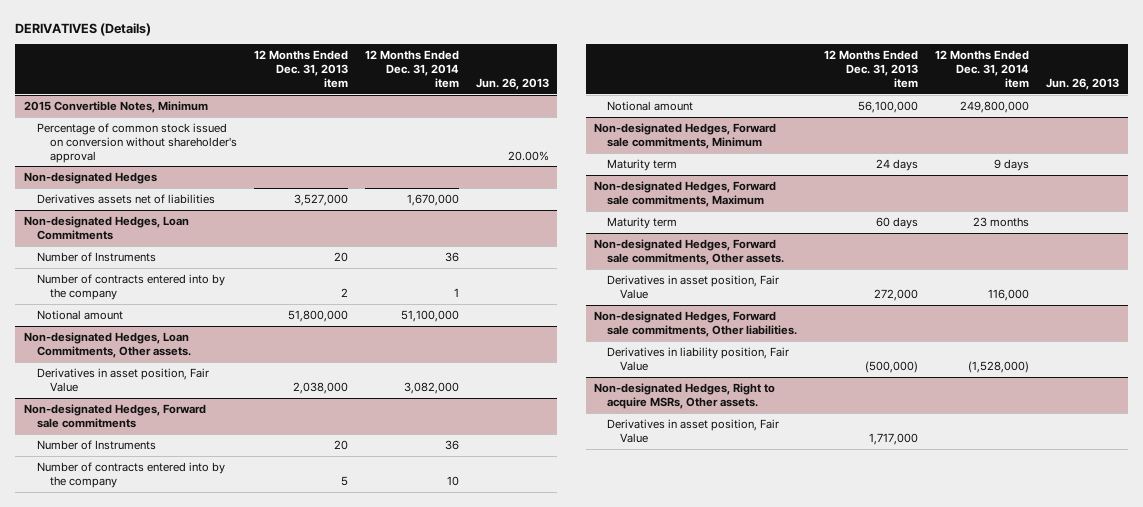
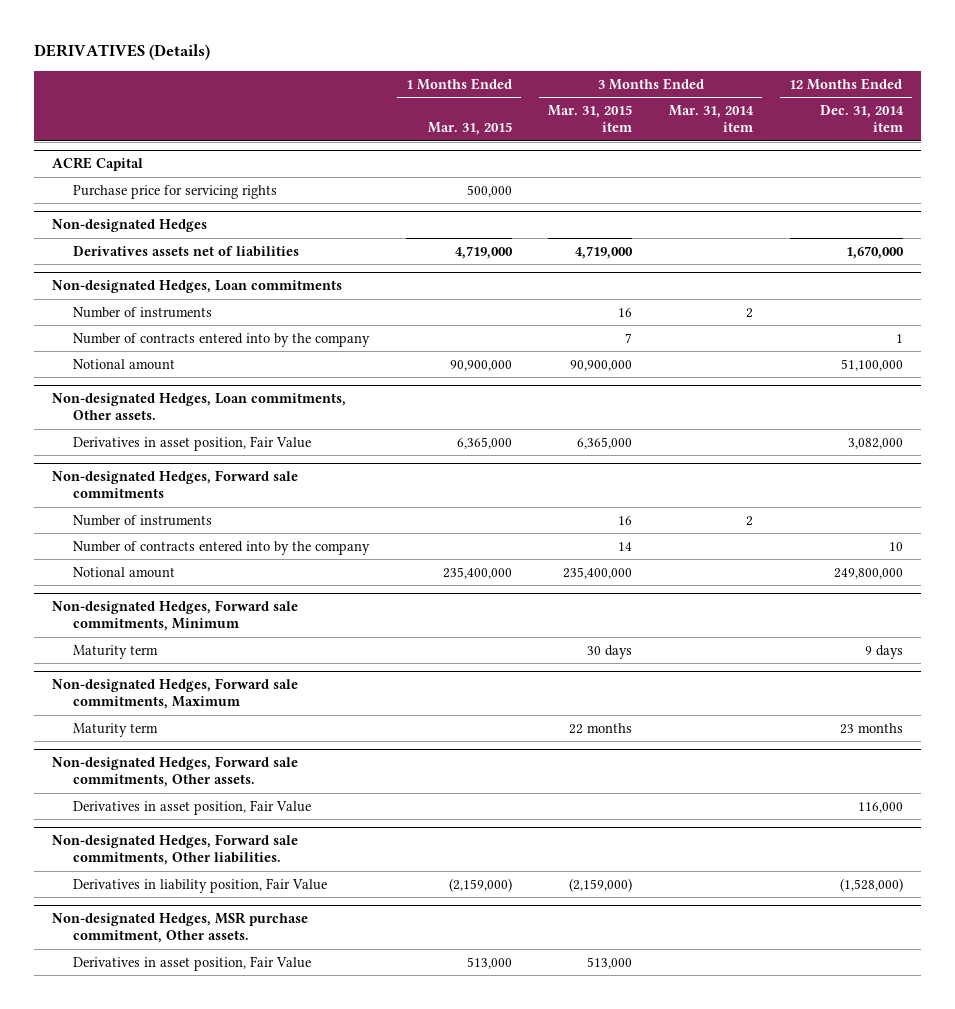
- | 12 Months Ended Dec. 31, 2013 item | 12 Months Ended Dec. 31, 2014 item | Jun. 26, 2013
+ | 1 Months Ended Mar. 31, 2015 | 3 Months Ended Mar. 31, 2015 item | 3 Months Ended Mar. 31, 2014 item | 12 Months Ended Dec. 31, 2014 item
- 2015 Convertible Notes, Minimum
- Percentage of common stock issued on conversion without shareholder's approval | | | 20.00%
+ ACRE Capital
+ Purchase price for servicing rights | 500,000 | | |
- Non-designated Hedges, Loan Commitments
- Number of Instruments | 20 | 36 |
+ Non-designated Hedges, Loan commitments
+ Number of instruments | | 16 | 2 |
- Non-designated Hedges, Loan Commitments, Other assets.
+ Non-designated Hedges, Loan commitments, Other assets.
@ Non-designated Hedges, Forward sale commitments
- Number of Instruments | 20 | 36 |
+ Number of instruments | | 16 | 2 |
- Non-designated Hedges, Right to acquire MSRs, Other assets.
+ Non-designated Hedges, MSR purchase commitment, Other assets.

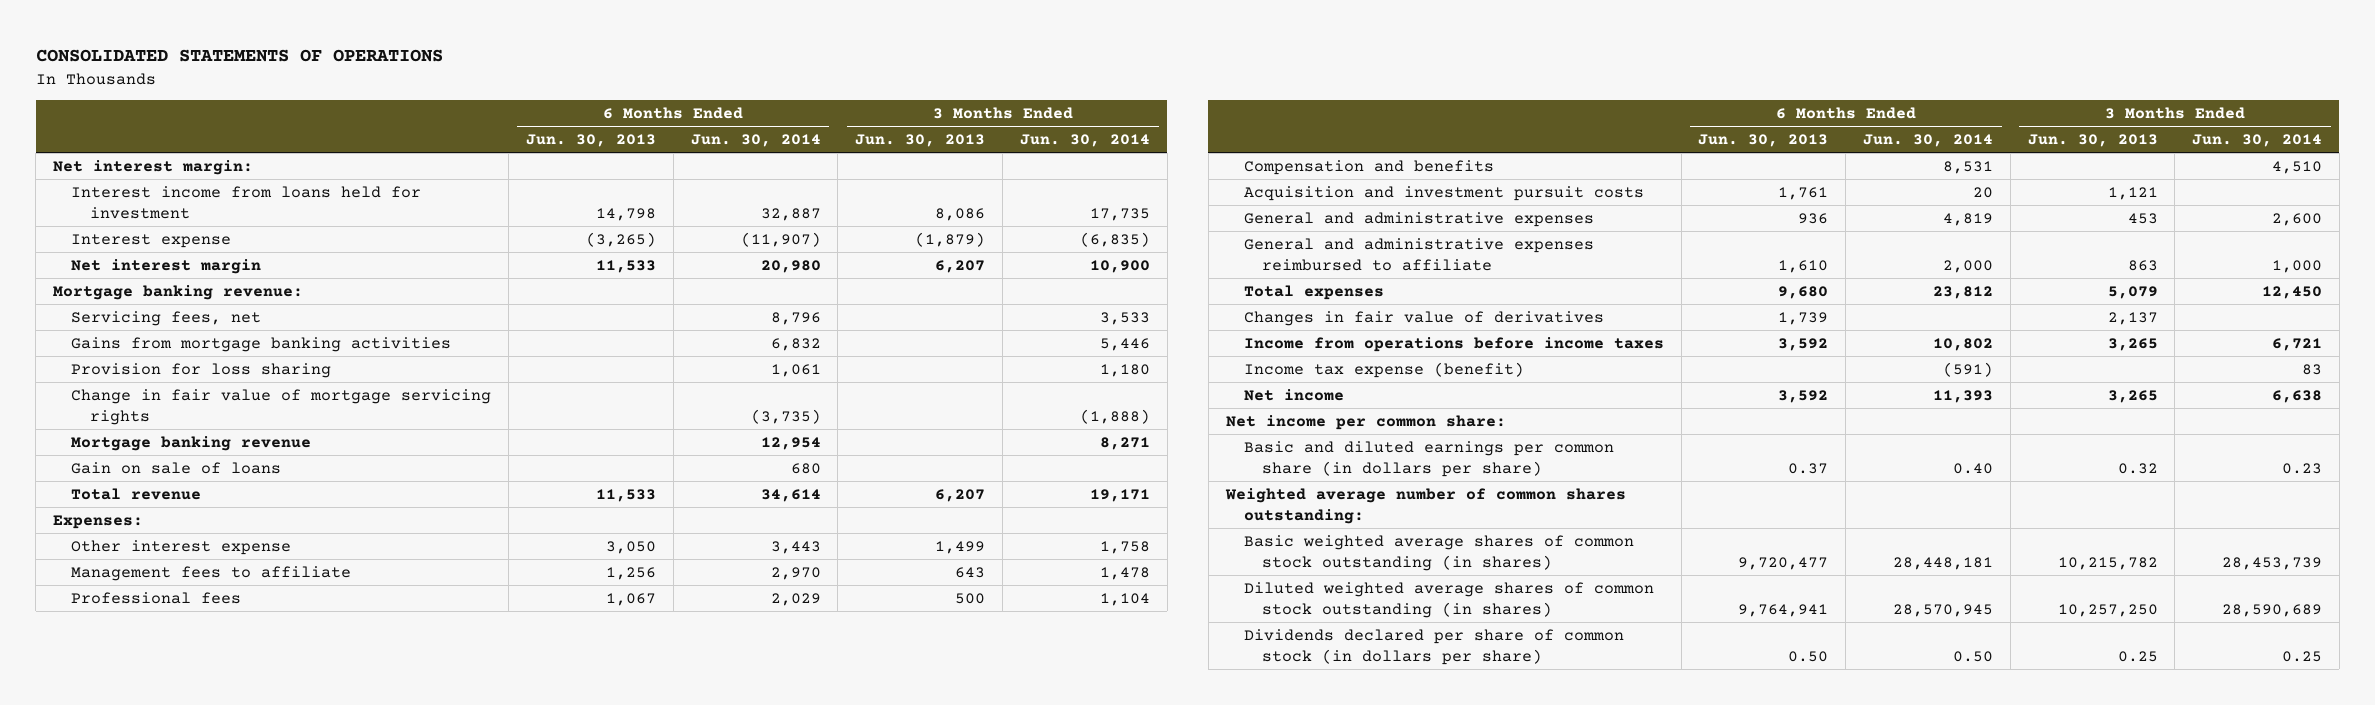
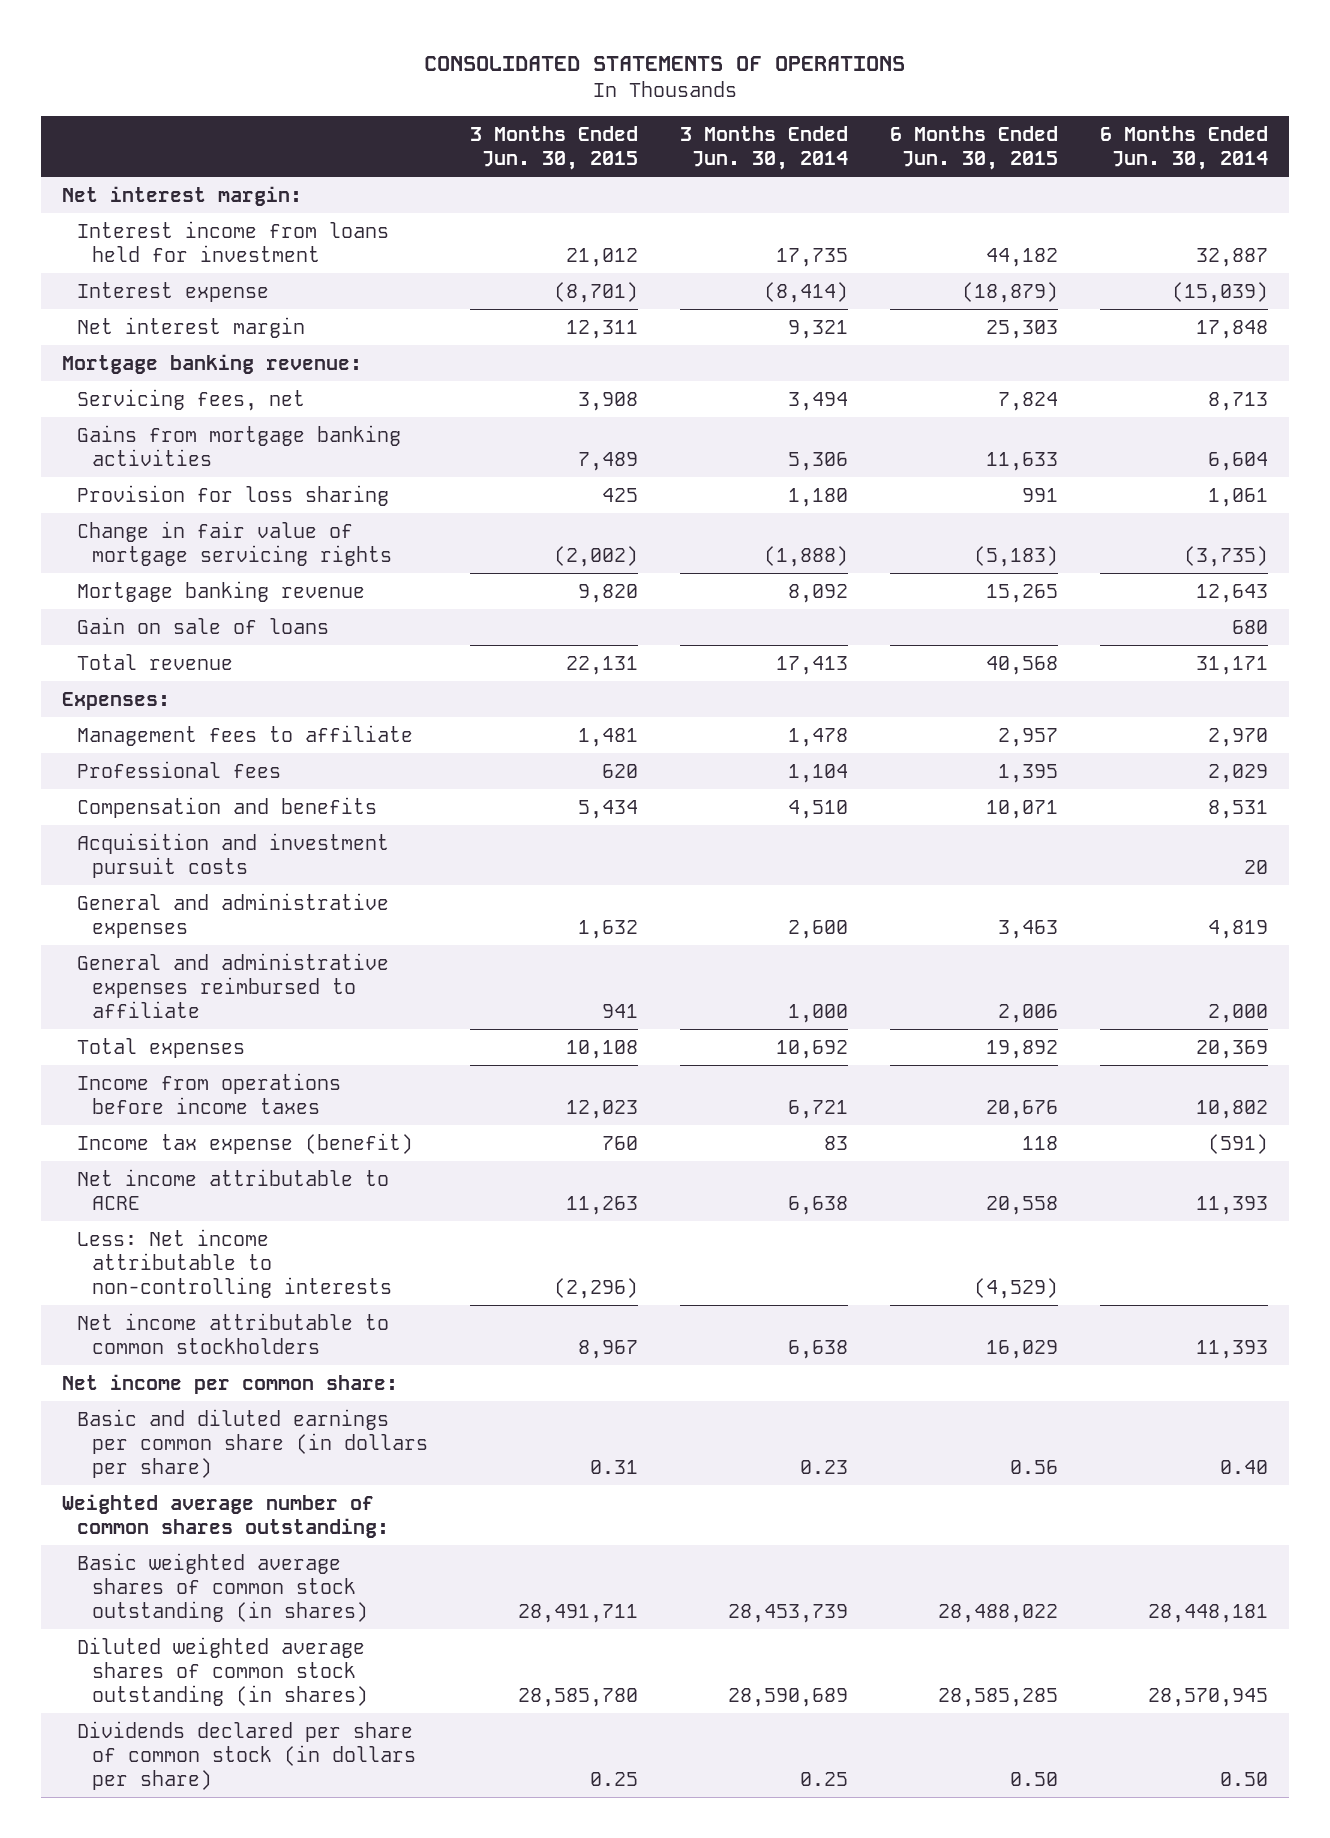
- | 6 Months Ended Jun. 30, 2013 | 6 Months Ended Jun. 30, 2014 | 3 Months Ended Jun. 30, 2013 | 3 Months Ended Jun. 30, 2014
+ | 3 Months Ended Jun. 30, 2015 | 3 Months Ended Jun. 30, 2014 | 6 Months Ended Jun. 30, 2015 | 6 Months Ended Jun. 30, 2014
- Interest expense | (3,265) | (11,907) | (1,879) | (6,835)
- Net interest margin | 11,533 | 20,980 | 6,207 | 10,900
+ Interest expense | (8,701) | (8,414) | (18,879) | (15,039)
+ Net interest margin | 12,311 | 9,321 | 25,303 | 17,848
- Servicing fees, net | | 8,796 | | 3,533
- Gains from mortgage banking activities | | 6,832 | | 5,446
+ Servicing fees, net | 3,908 | 3,494 | 7,824 | 8,713
+ Gains from mortgage banking activities | 7,489 | 5,306 | 11,633 | 6,604
- Mortgage banking revenue | | 12,954 | | 8,271
+ Mortgage banking revenue | 9,820 | 8,092 | 15,265 | 12,643
- Total revenue | 11,533 | 34,614 | 6,207 | 19,171
+ Total revenue | 22,131 | 17,413 | 40,568 | 31,171
- Other interest expense | 3,050 | 3,443 | 1,499 | 1,758
- Total expenses | 9,680 | 23,812 | 5,079 | 12,450
- Changes in fair value of derivatives | 1,739 | | 2,137 |
+ Total expenses | 10,108 | 10,692 | 19,892 | 20,369
- Net income | 3,592 | 11,393 | 3,265 | 6,638
+ Net income attributable to ACRE | 11,263 | 6,638 | 20,558 | 11,393
+ Less: Net income attributable to non-controlling interests | (2,296) | | (4,529) |
+ Net income attributable to common stockholders | 8,967 | 6,638 | 16,029 | 11,393

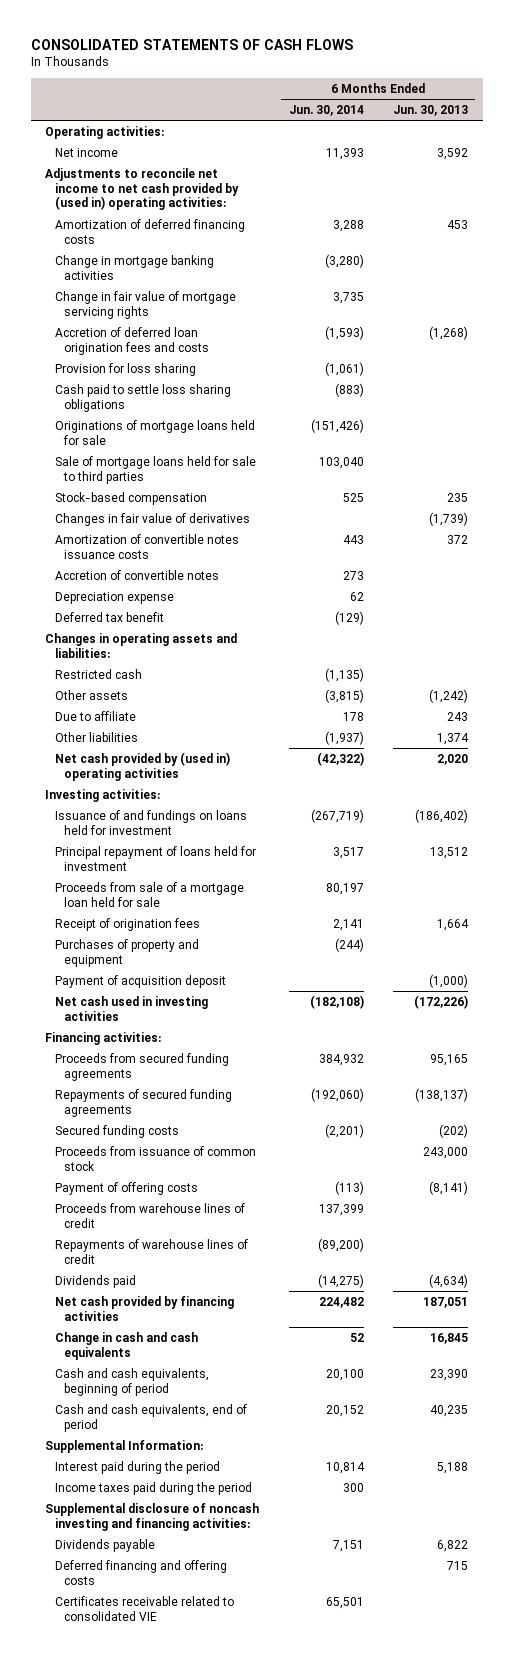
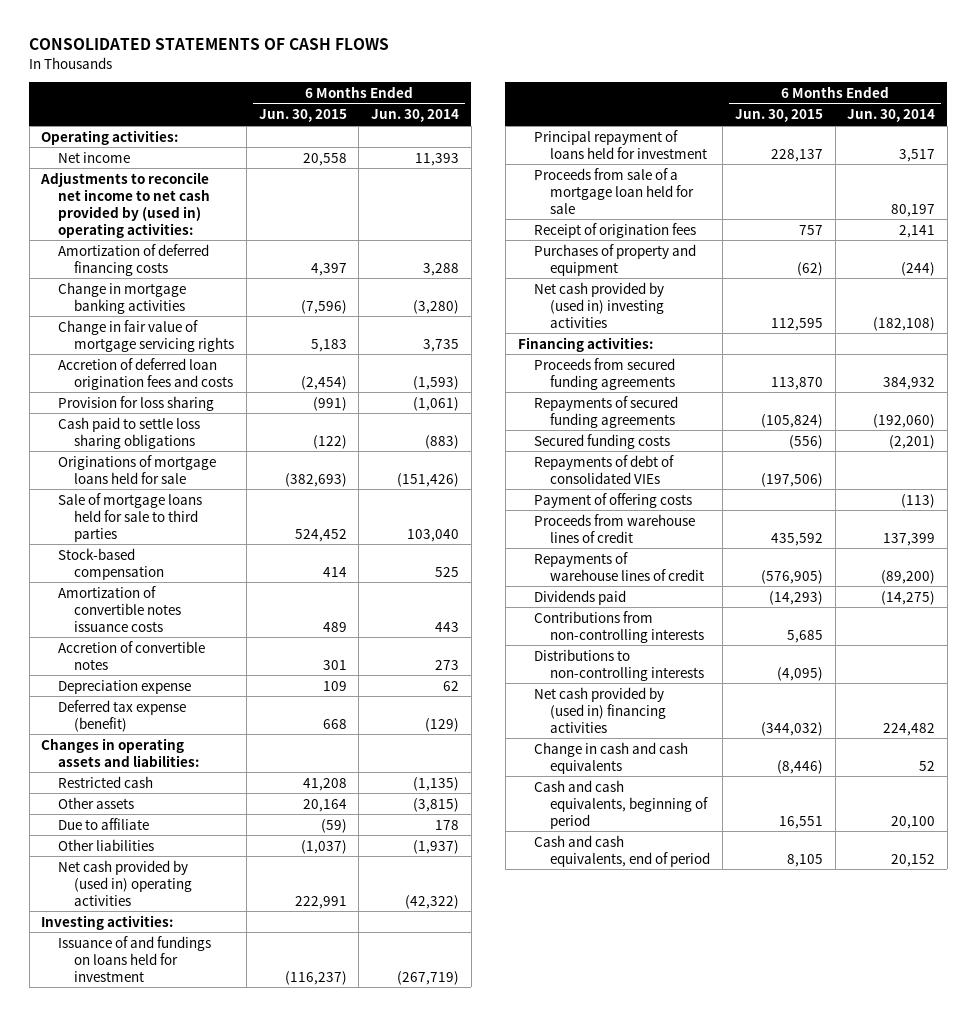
- | 6 Months Ended Jun. 30, 2014 | 6 Months Ended Jun. 30, 2013
+ | 6 Months Ended Jun. 30, 2015 | 6 Months Ended Jun. 30, 2014
- Changes in fair value of derivatives | | (1,739)
- Deferred tax benefit | (129) |
+ Deferred tax expense (benefit) | 668 | (129)
- Payment of acquisition deposit | | (1,000)
- Net cash used in investing activities | (182,108) | (172,226)
+ Net cash provided by (used in) investing activities | 112,595 | (182,108)
- Proceeds from issuance of common stock | | 243,000
+ Repayments of debt of consolidated VIEs | (197,506) |
- Net cash provided by financing activities | 224,482 | 187,051
+ Contributions from non-controlling interests | 5,685 |
+ Distributions to non-controlling interests | (4,095) |
+ Net cash provided by (used in) financing activities | (344,032) | 224,482
- Supplemental Information:
- Interest paid during the period | 10,814 | 5,188
- Income taxes paid during the period | 300 |
- Supplemental disclosure of noncash investing and financing activities:
- Dividends payable | 7,151 | 6,822
- Deferred financing and offering costs | | 715
- Certificates receivable related to consolidated VIE | 65,501 |

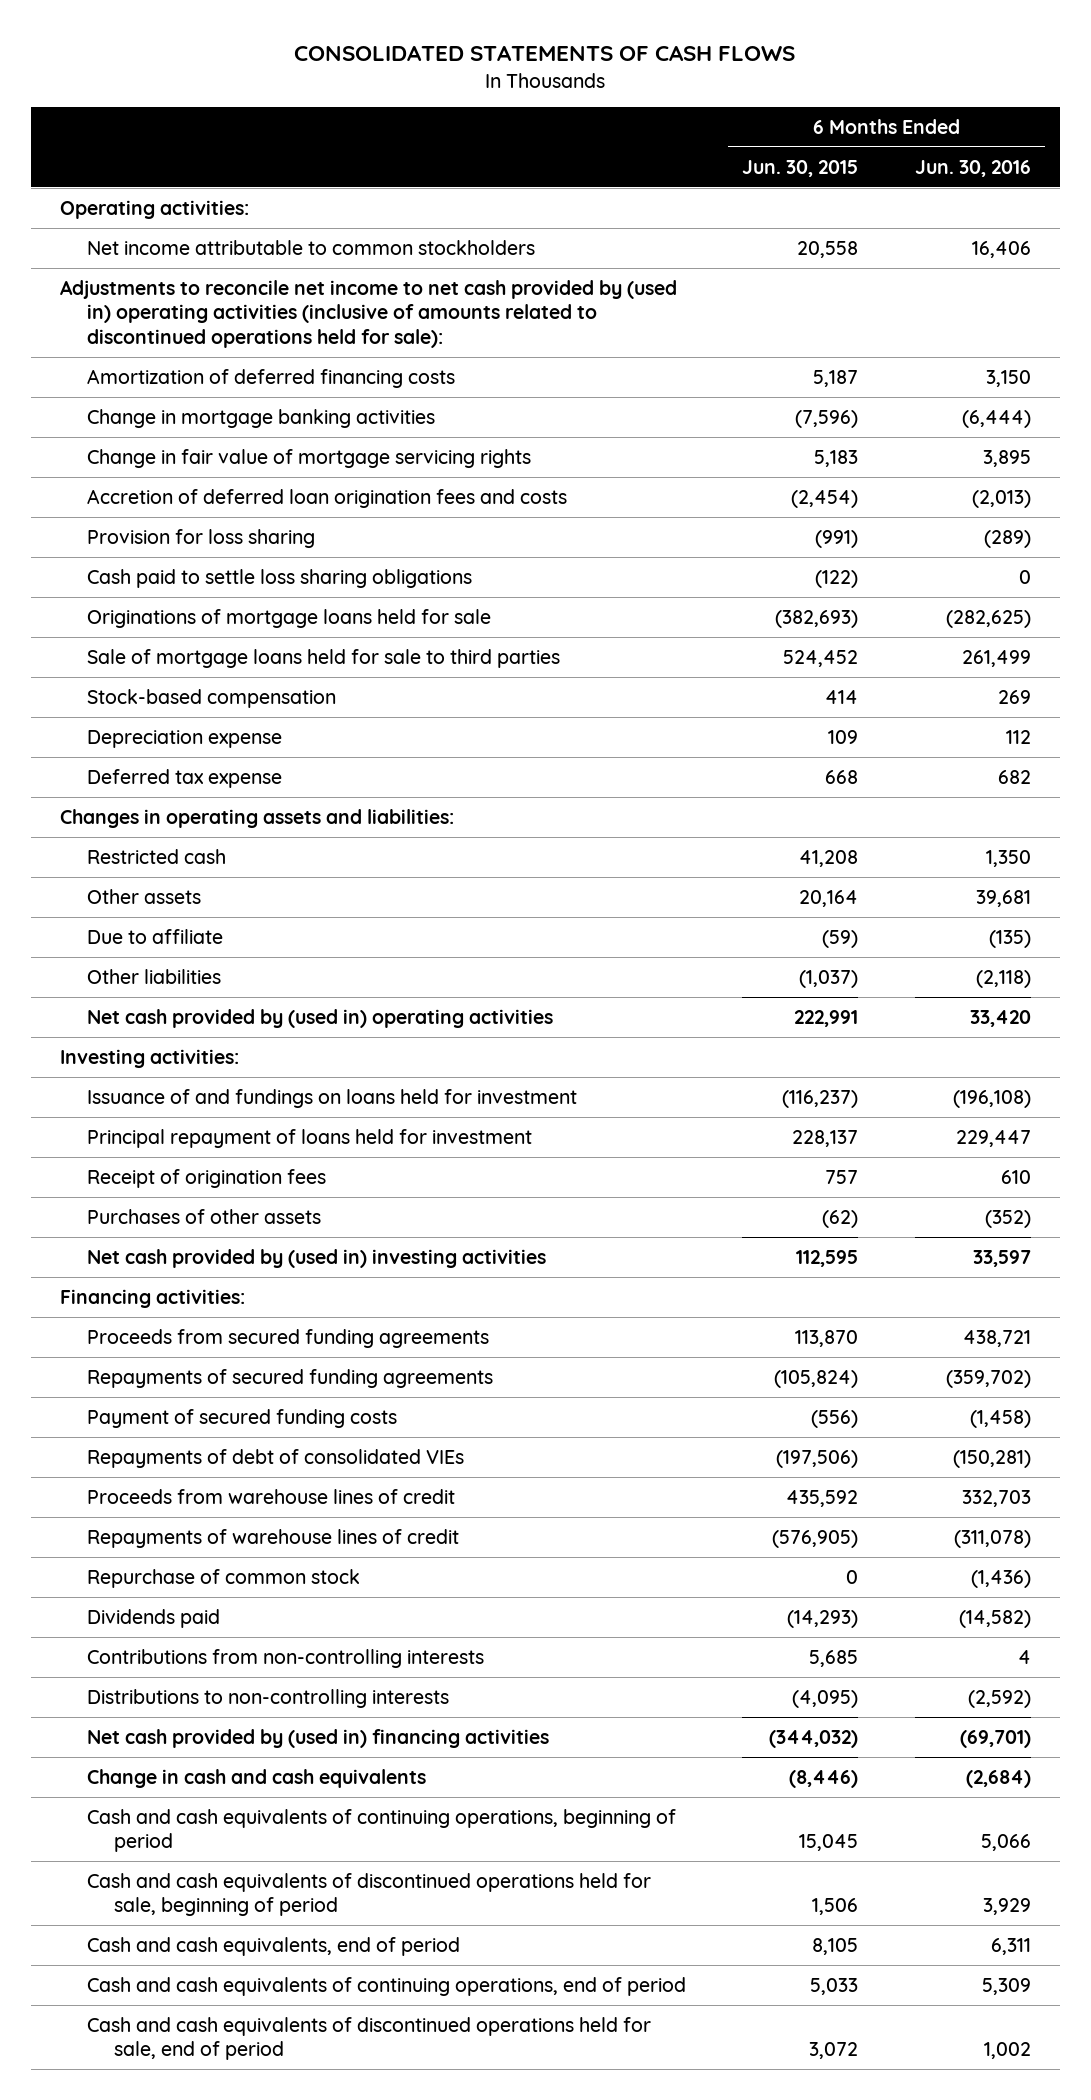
- | 6 Months Ended Jun. 30, 2015 | 6 Months Ended Jun. 30, 2014
+ | 6 Months Ended Jun. 30, 2015 | 6 Months Ended Jun. 30, 2016
- Net income | 20,558 | 11,393
- Adjustments to reconcile net income to net cash provided by (used in) operating activities:
- Amortization of deferred financing costs | 4,397 | 3,288
+ Net income attributable to common stockholders | 20,558 | 16,406
+ Adjustments to reconcile net income to net cash provided by (used in) operating activities (inclusive of amounts related to discontinued operations held for sale):
+ Amortization of deferred financing costs | 5,187 | 3,150
- Amortization of convertible notes issuance costs | 489 | 443
- Accretion of convertible notes | 301 | 273
- Deferred tax expense (benefit) | 668 | (129)
+ Deferred tax expense | 668 | 682
- Proceeds from sale of a mortgage loan held for sale | | 80,197
- Purchases of property and equipment | (62) | (244)
+ Purchases of other assets | (62) | (352)
- Secured funding costs | (556) | (2,201)
+ Payment of secured funding costs | (556) | (1,458)
- Payment of offering costs | | (113)
+ Repurchase of common stock | 0 | (1,436)
- Cash and cash equivalents, beginning of period | 16,551 | 20,100
+ Cash and cash equivalents of continuing operations, beginning of period | 15,045 | 5,066
+ Cash and cash equivalents of discontinued operations held for sale, beginning of period | 1,506 | 3,929
+ Cash and cash equivalents of continuing operations, end of period | 5,033 | 5,309
+ Cash and cash equivalents of discontinued operations held for sale, end of period | 3,072 | 1,002

